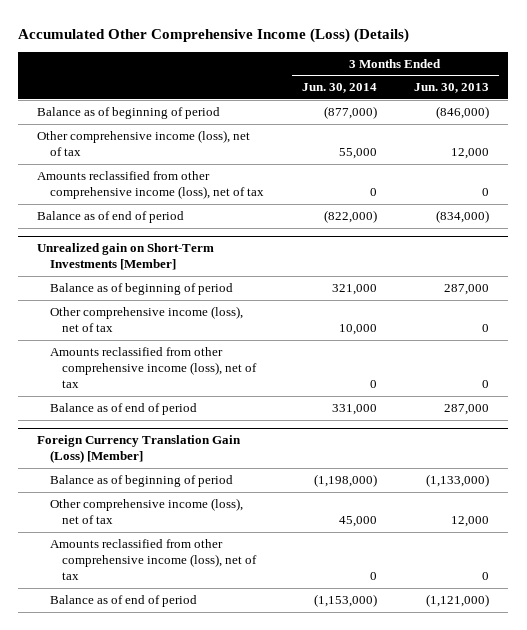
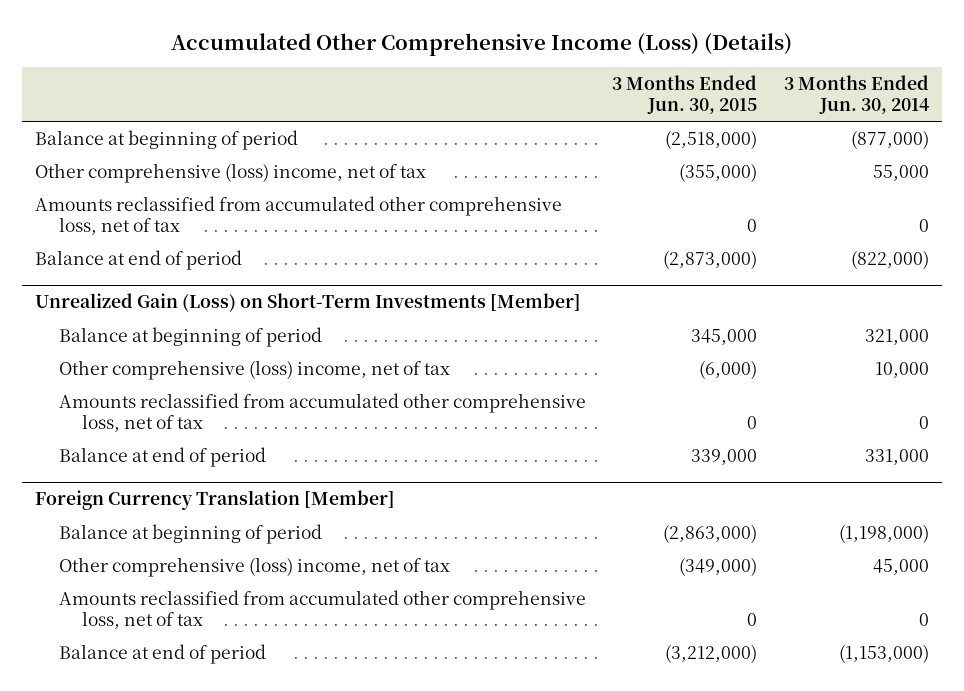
- | 3 Months Ended Jun. 30, 2014 | 3 Months Ended Jun. 30, 2013
+ | 3 Months Ended Jun. 30, 2015 | 3 Months Ended Jun. 30, 2014
- Balance as of beginning of period | (877,000) | (846,000)
- Other comprehensive income (loss), net of tax | 55,000 | 12,000
- Amounts reclassified from other comprehensive income (loss), net of tax | 0 | 0
- Balance as of end of period | (822,000) | (834,000)
- Unrealized gain on Short-Term Investments [Member]
- Balance as of beginning of period | 321,000 | 287,000
- Other comprehensive income (loss), net of tax | 10,000 | 0
- Amounts reclassified from other comprehensive income (loss), net of tax | 0 | 0
- Balance as of end of period | 331,000 | 287,000
- Foreign Currency Translation Gain (Loss) [Member]
- Balance as of beginning of period | (1,198,000) | (1,133,000)
- Other comprehensive income (loss), net of tax | 45,000 | 12,000
- Amounts reclassified from other comprehensive income (loss), net of tax | 0 | 0
- Balance as of end of period | (1,153,000) | (1,121,000)
+ Balance at beginning of period | (2,518,000) | (877,000)
+ Other comprehensive (loss) income, net of tax | (355,000) | 55,000
+ Amounts reclassified from accumulated other comprehensive loss, net of tax | 0 | 0
+ Balance at end of period | (2,873,000) | (822,000)
+ Unrealized Gain (Loss) on Short-Term Investments [Member]
+ Balance at beginning of period | 345,000 | 321,000
+ Other comprehensive (loss) income, net of tax | (6,000) | 10,000
+ Amounts reclassified from accumulated other comprehensive loss, net of tax | 0 | 0
+ Balance at end of period | 339,000 | 331,000
+ Foreign Currency Translation [Member]
+ Balance at beginning of period | (2,863,000) | (1,198,000)
+ Other comprehensive (loss) income, net of tax | (349,000) | 45,000
+ Amounts reclassified from accumulated other comprehensive loss, net of tax | 0 | 0
+ Balance at end of period | (3,212,000) | (1,153,000)

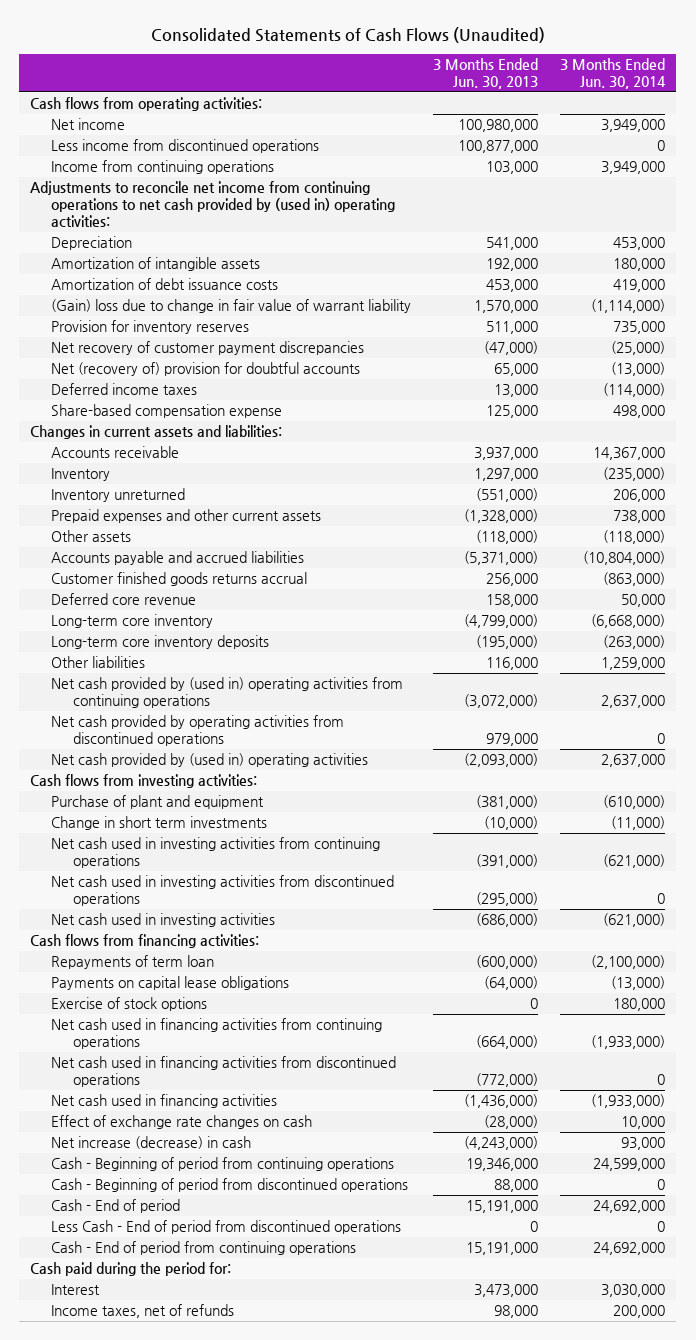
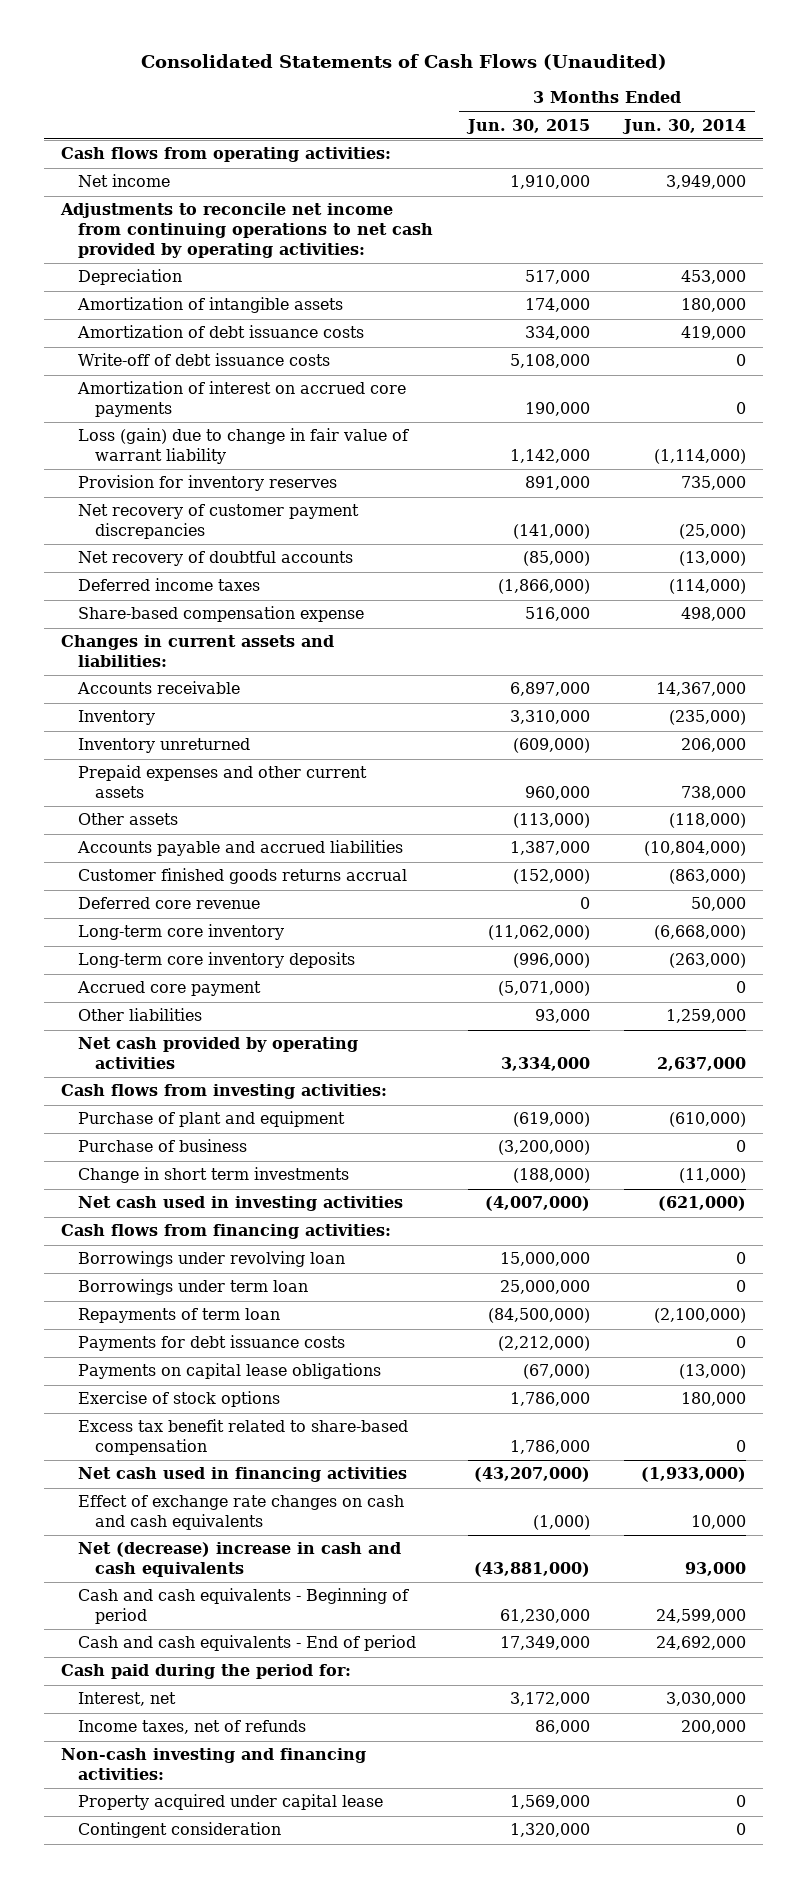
- | 3 Months Ended Jun. 30, 2013 | 3 Months Ended Jun. 30, 2014
+ | 3 Months Ended Jun. 30, 2015 | 3 Months Ended Jun. 30, 2014
- Less income from discontinued operations | 100,877,000 | 0
- Income from continuing operations | 103,000 | 3,949,000
- Adjustments to reconcile net income from continuing operations to net cash provided by (used in) operating activities:
+ Adjustments to reconcile net income from continuing operations to net cash provided by operating activities:
- (Gain) loss due to change in fair value of warrant liability | 1,570,000 | (1,114,000)
+ Write-off of debt issuance costs | 5,108,000 | 0
+ Amortization of interest on accrued core payments | 190,000 | 0
+ Loss (gain) due to change in fair value of warrant liability | 1,142,000 | (1,114,000)
- Net (recovery of) provision for doubtful accounts | 65,000 | (13,000)
+ Net recovery of doubtful accounts | (85,000) | (13,000)
+ Accrued core payment | (5,071,000) | 0
- Net cash provided by (used in) operating activities from continuing operations | (3,072,000) | 2,637,000
- Net cash provided by operating activities from discontinued operations | 979,000 | 0
- Net cash provided by (used in) operating activities | (2,093,000) | 2,637,000
+ Net cash provided by operating activities | 3,334,000 | 2,637,000
+ Purchase of business | (3,200,000) | 0
- Net cash used in investing activities from continuing operations | (391,000) | (621,000)
- Net cash used in investing activities from discontinued operations | (295,000) | 0
+ Borrowings under revolving loan | 15,000,000 | 0
+ Borrowings under term loan | 25,000,000 | 0
+ Payments for debt issuance costs | (2,212,000) | 0
- Net cash used in financing activities from continuing operations | (664,000) | (1,933,000)
- Net cash used in financing activities from discontinued operations | (772,000) | 0
+ Excess tax benefit related to share-based compensation | 1,786,000 | 0
- Effect of exchange rate changes on cash | (28,000) | 10,000
- Net increase (decrease) in cash | (4,243,000) | 93,000
- Cash - Beginning of period from continuing operations | 19,346,000 | 24,599,000
- Cash - Beginning of period from discontinued operations | 88,000 | 0
- Cash - End of period | 15,191,000 | 24,692,000
- Less Cash - End of period from discontinued operations | 0 | 0
- Cash - End of period from continuing operations | 15,191,000 | 24,692,000
+ Effect of exchange rate changes on cash and cash equivalents | (1,000) | 10,000
+ Net (decrease) increase in cash and cash equivalents | (43,881,000) | 93,000
+ Cash and cash equivalents - Beginning of period | 61,230,000 | 24,599,000
+ Cash and cash equivalents - End of period | 17,349,000 | 24,692,000
- Interest | 3,473,000 | 3,030,000
+ Interest, net | 3,172,000 | 3,030,000
+ Non-cash investing and financing activities:
+ Property acquired under capital lease | 1,569,000 | 0
+ Contingent consideration | 1,320,000 | 0

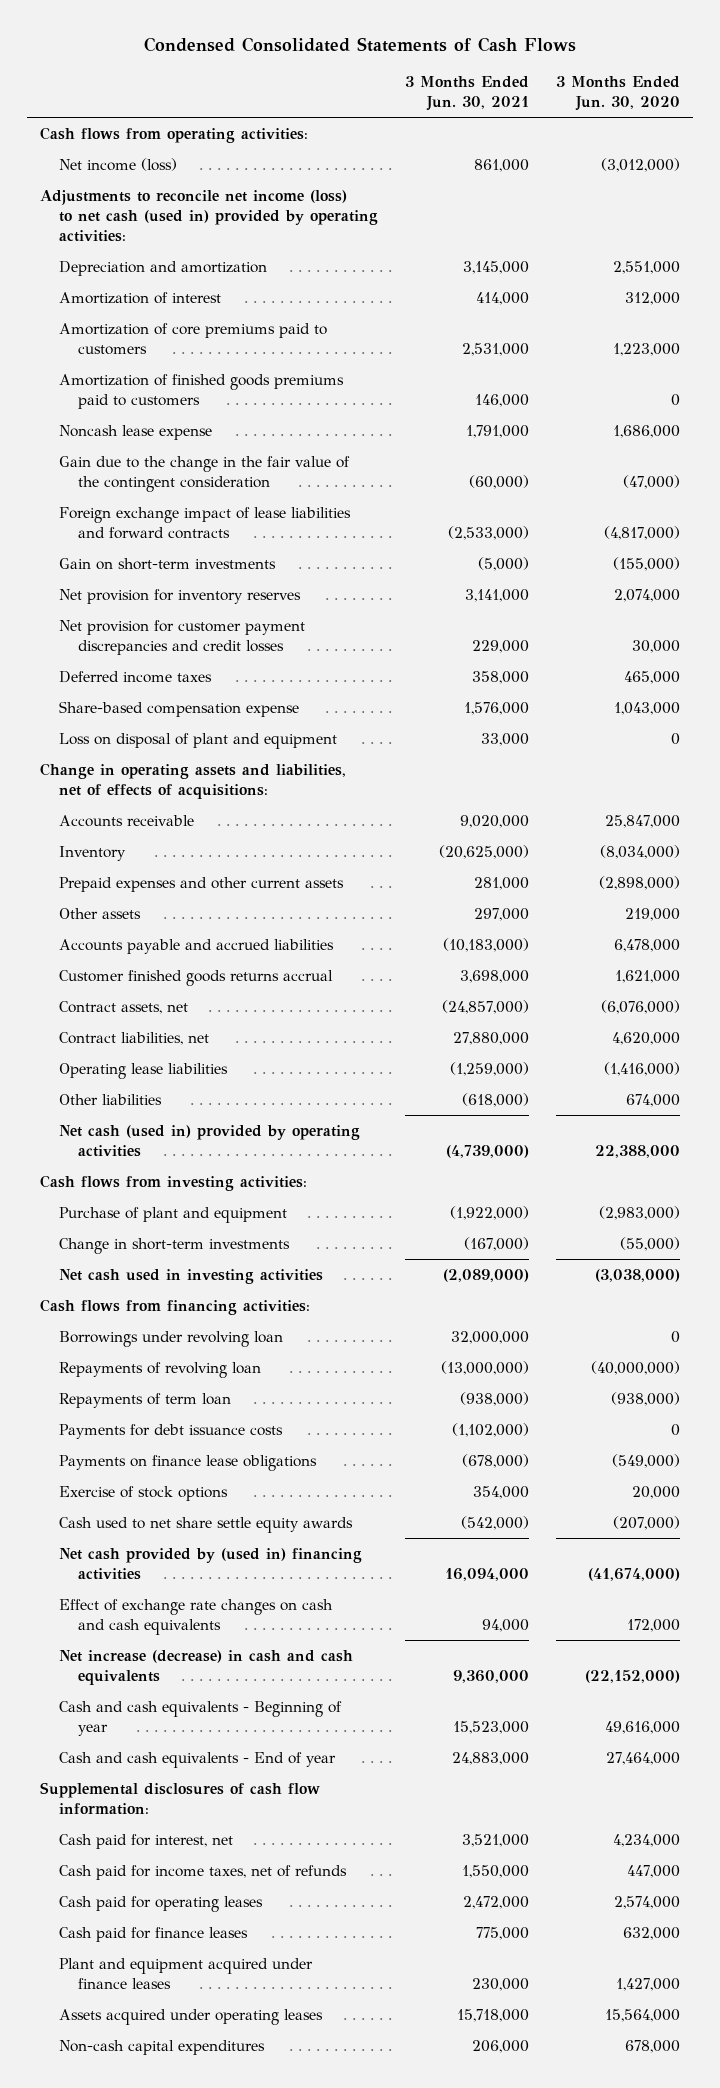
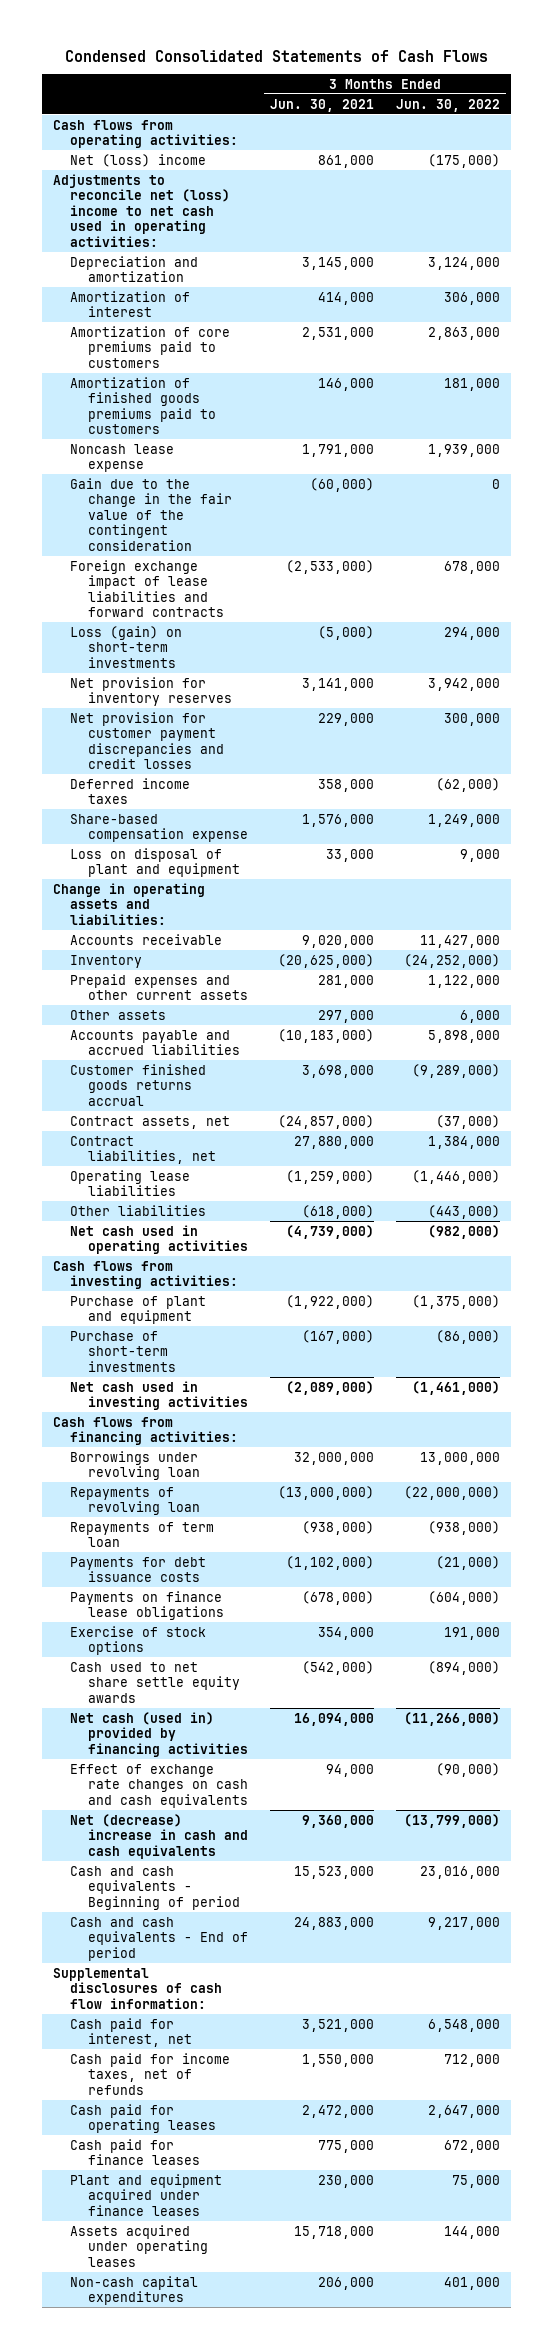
- | 3 Months Ended Jun. 30, 2021 | 3 Months Ended Jun. 30, 2020
+ | 3 Months Ended Jun. 30, 2021 | 3 Months Ended Jun. 30, 2022
- Net income (loss) | 861,000 | (3,012,000)
- Adjustments to reconcile net income (loss) to net cash (used in) provided by operating activities:
+ Net (loss) income | 861,000 | (175,000)
+ Adjustments to reconcile net (loss) income to net cash used in operating activities:
- Gain on short-term investments | (5,000) | (155,000)
+ Loss (gain) on short-term investments | (5,000) | 294,000
- Change in operating assets and liabilities, net of effects of acquisitions:
+ Change in operating assets and liabilities:
- Net cash (used in) provided by operating activities | (4,739,000) | 22,388,000
+ Net cash used in operating activities | (4,739,000) | (982,000)
- Change in short-term investments | (167,000) | (55,000)
+ Purchase of short-term investments | (167,000) | (86,000)
- Net cash provided by (used in) financing activities | 16,094,000 | (41,674,000)
+ Net cash (used in) provided by financing activities | 16,094,000 | (11,266,000)
- Net increase (decrease) in cash and cash equivalents | 9,360,000 | (22,152,000)
- Cash and cash equivalents - Beginning of year | 15,523,000 | 49,616,000
- Cash and cash equivalents - End of year | 24,883,000 | 27,464,000
+ Net (decrease) increase in cash and cash equivalents | 9,360,000 | (13,799,000)
+ Cash and cash equivalents - Beginning of period | 15,523,000 | 23,016,000
+ Cash and cash equivalents - End of period | 24,883,000 | 9,217,000

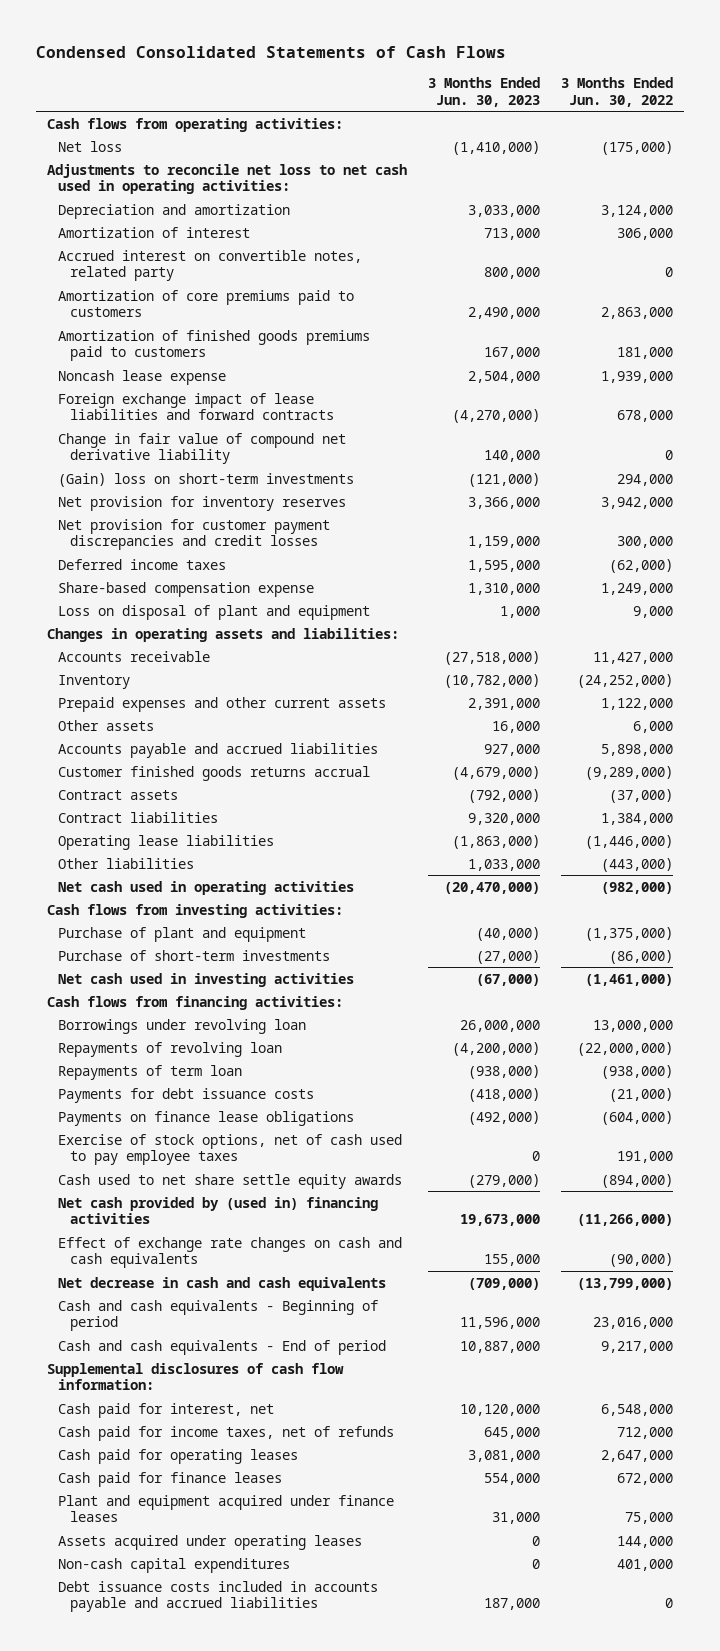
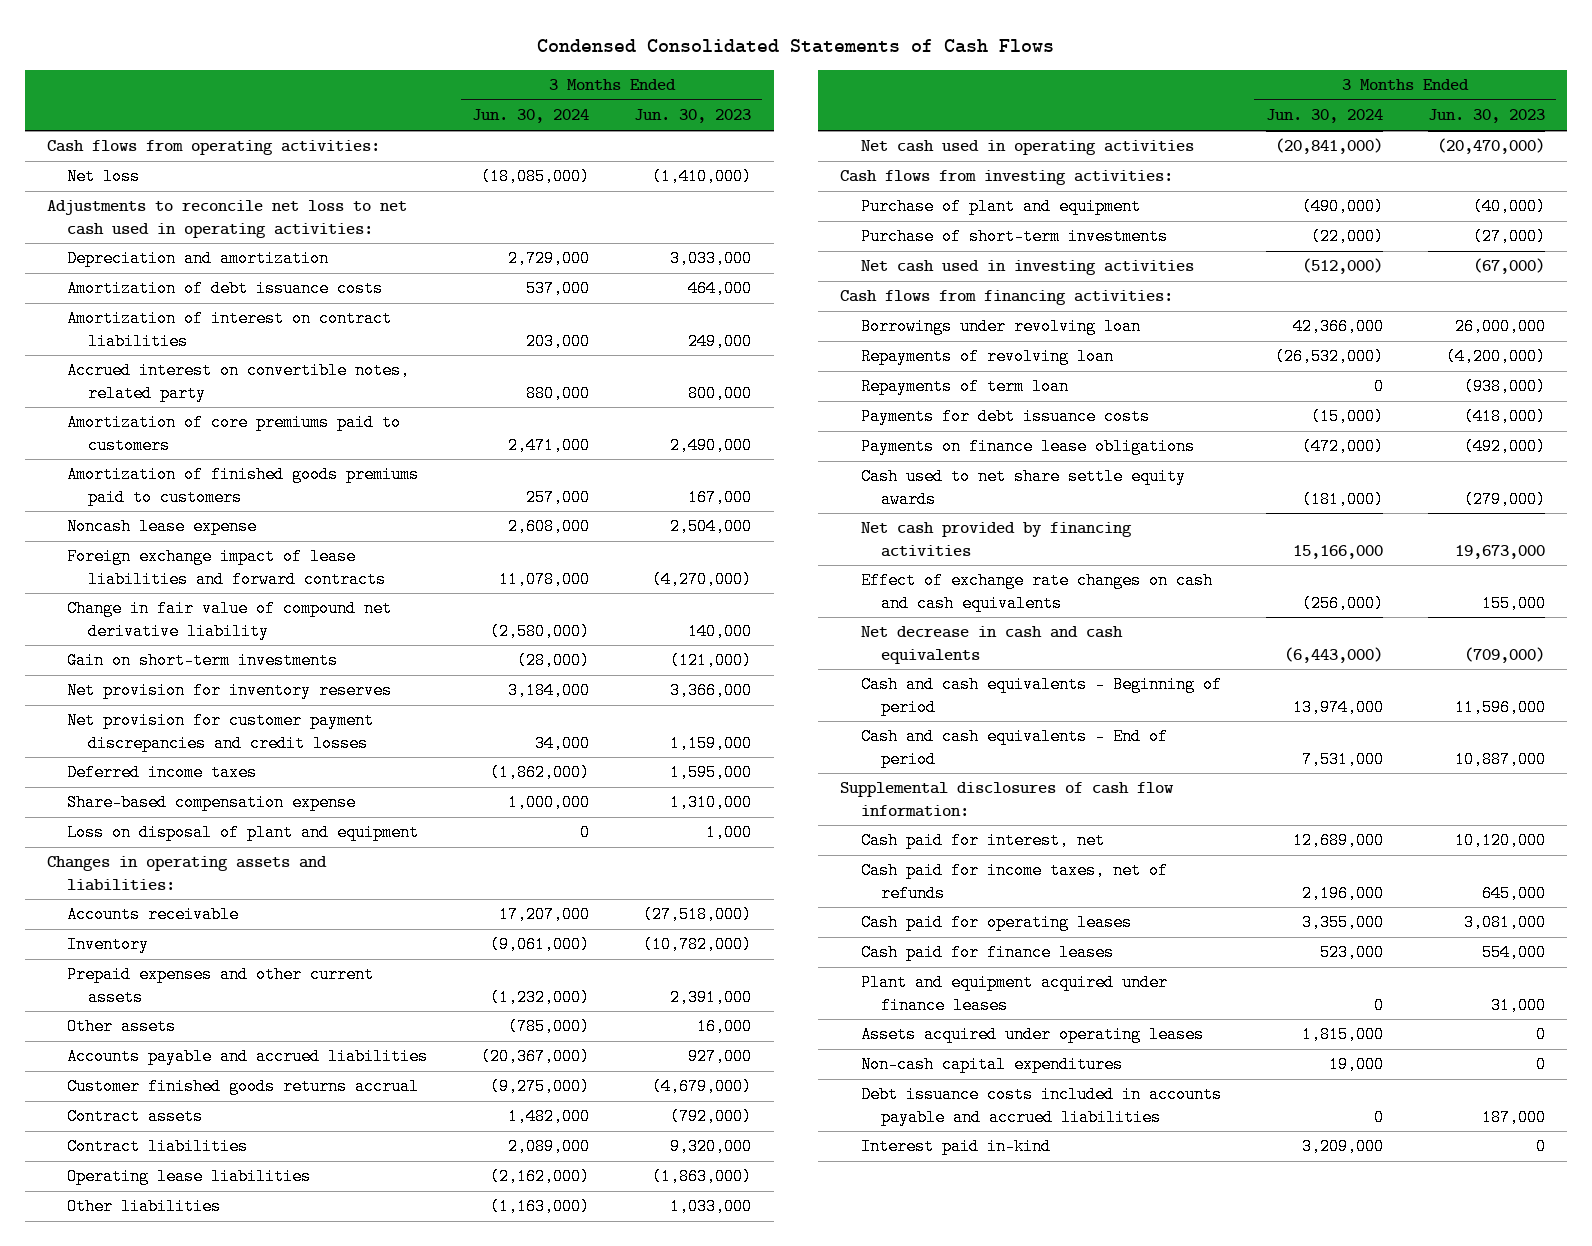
- | 3 Months Ended Jun. 30, 2023 | 3 Months Ended Jun. 30, 2022
+ | 3 Months Ended Jun. 30, 2024 | 3 Months Ended Jun. 30, 2023
- Amortization of interest | 713,000 | 306,000
+ Amortization of debt issuance costs | 537,000 | 464,000
+ Amortization of interest on contract liabilities | 203,000 | 249,000
- (Gain) loss on short-term investments | (121,000) | 294,000
+ Gain on short-term investments | (28,000) | (121,000)
- Exercise of stock options, net of cash used to pay employee taxes | 0 | 191,000
- Net cash provided by (used in) financing activities | 19,673,000 | (11,266,000)
+ Net cash provided by financing activities | 15,166,000 | 19,673,000
+ Interest paid in-kind | 3,209,000 | 0

